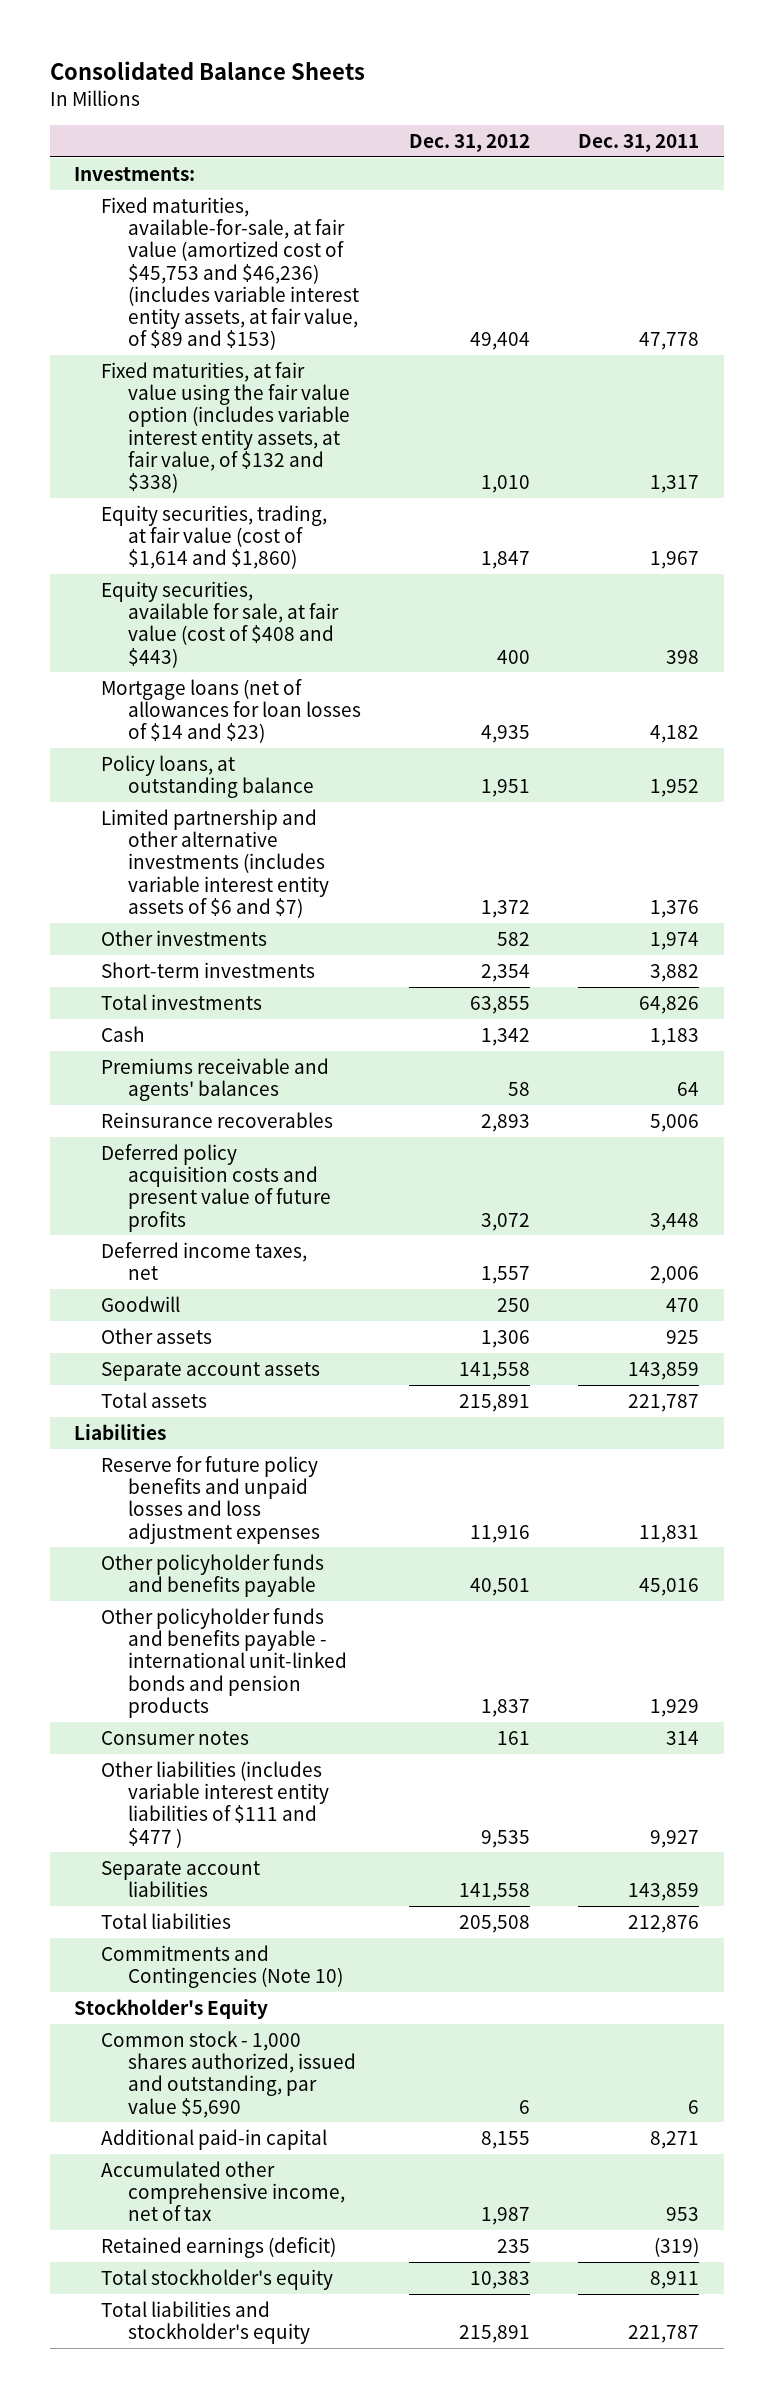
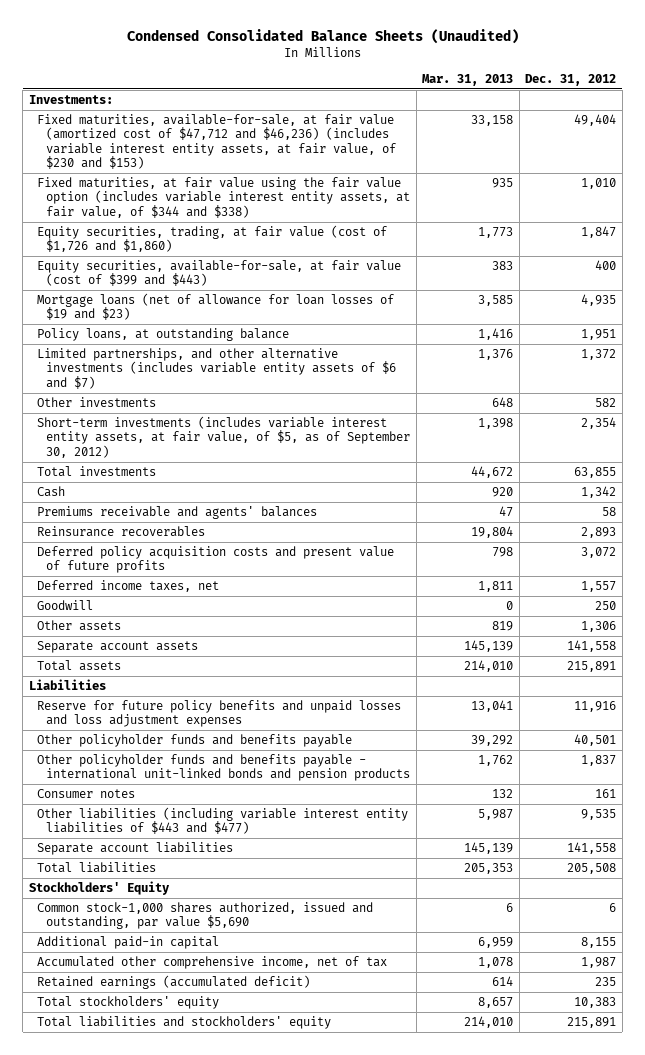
- Consolidated Balance Sheets
+ Condensed Consolidated Balance Sheets (Unaudited)
- | Dec. 31, 2012 | Dec. 31, 2011
+ | Mar. 31, 2013 | Dec. 31, 2012
- Fixed maturities, available-for-sale, at fair value (amortized cost of $45,753 and $46,236) (includes variable interest entity assets, at fair value, of $89 and $153) | 49,404 | 47,778
- Fixed maturities, at fair value using the fair value option (includes variable interest entity assets, at fair value, of $132 and $338) | 1,010 | 1,317
- Equity securities, trading, at fair value (cost of $1,614 and $1,860) | 1,847 | 1,967
- Equity securities, available for sale, at fair value (cost of $408 and $443) | 400 | 398
- Mortgage loans (net of allowances for loan losses of $14 and $23) | 4,935 | 4,182
+ Fixed maturities, available-for-sale, at fair value (amortized cost of $47,712 and $46,236) (includes variable interest entity assets, at fair value, of $230 and $153) | 33,158 | 49,404
+ Fixed maturities, at fair value using the fair value option (includes variable interest entity assets, at fair value, of $344 and $338) | 935 | 1,010
+ Equity securities, trading, at fair value (cost of $1,726 and $1,860) | 1,773 | 1,847
+ Equity securities, available-for-sale, at fair value (cost of $399 and $443) | 383 | 400
+ Mortgage loans (net of allowance for loan losses of $19 and $23) | 3,585 | 4,935
- Limited partnership and other alternative investments (includes variable interest entity assets of $6 and $7) | 1,372 | 1,376
+ Limited partnerships, and other alternative investments (includes variable entity assets of $6 and $7) | 1,376 | 1,372
- Short-term investments | 2,354 | 3,882
+ Short-term investments (includes variable interest entity assets, at fair value, of $5, as of September 30, 2012) | 1,398 | 2,354
- Other liabilities (includes variable interest entity liabilities of $111 and $477 ) | 9,535 | 9,927
+ Other liabilities (including variable interest entity liabilities of $443 and $477) | 5,987 | 9,535
- Commitments and Contingencies (Note 10)
- Stockholder's Equity
- Common stock - 1,000 shares authorized, issued and outstanding, par value $5,690 | 6 | 6
+ Stockholders' Equity
+ Common stock-1,000 shares authorized, issued and outstanding, par value $5,690 | 6 | 6
- Retained earnings (deficit) | 235 | (319)
- Total stockholder's equity | 10,383 | 8,911
- Total liabilities and stockholder's equity | 215,891 | 221,787
+ Retained earnings (accumulated deficit) | 614 | 235
+ Total stockholders' equity | 8,657 | 10,383
+ Total liabilities and stockholders' equity | 214,010 | 215,891

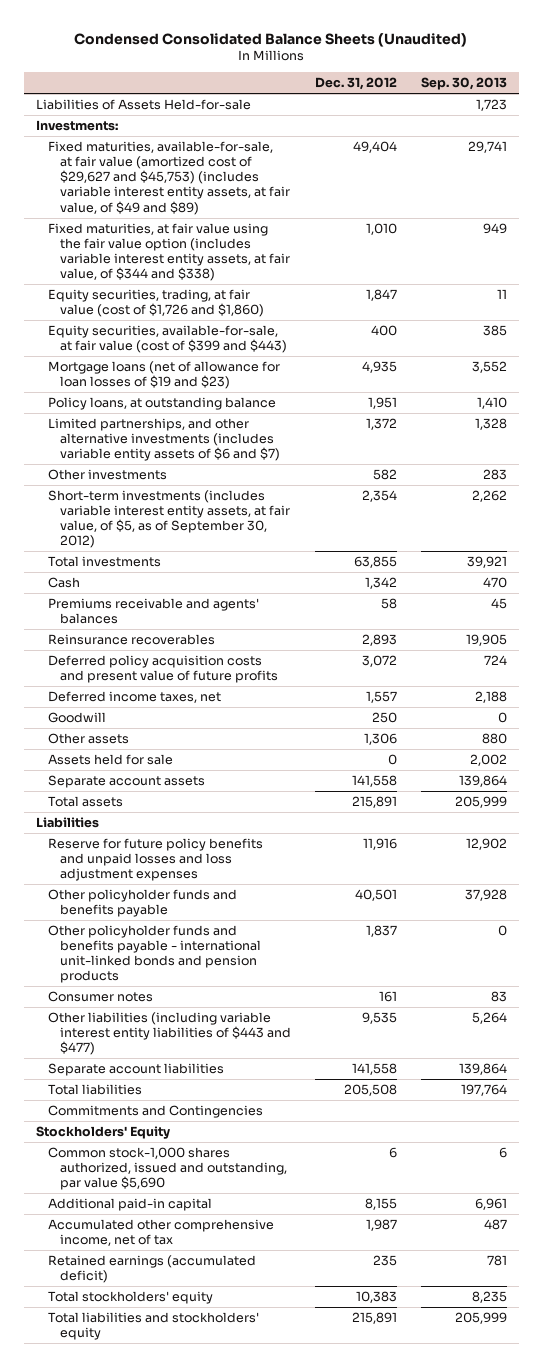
- | Mar. 31, 2013 | Dec. 31, 2012
+ | Dec. 31, 2012 | Sep. 30, 2013
+ Liabilities of Assets Held-for-sale | | 1,723
- Fixed maturities, available-for-sale, at fair value (amortized cost of $47,712 and $46,236) (includes variable interest entity assets, at fair value, of $230 and $153) | 33,158 | 49,404
+ Fixed maturities, available-for-sale, at fair value (amortized cost of $29,627 and $45,753) (includes variable interest entity assets, at fair value, of $49 and $89) | 49,404 | 29,741
+ Assets held for sale | 0 | 2,002
+ Commitments and Contingencies

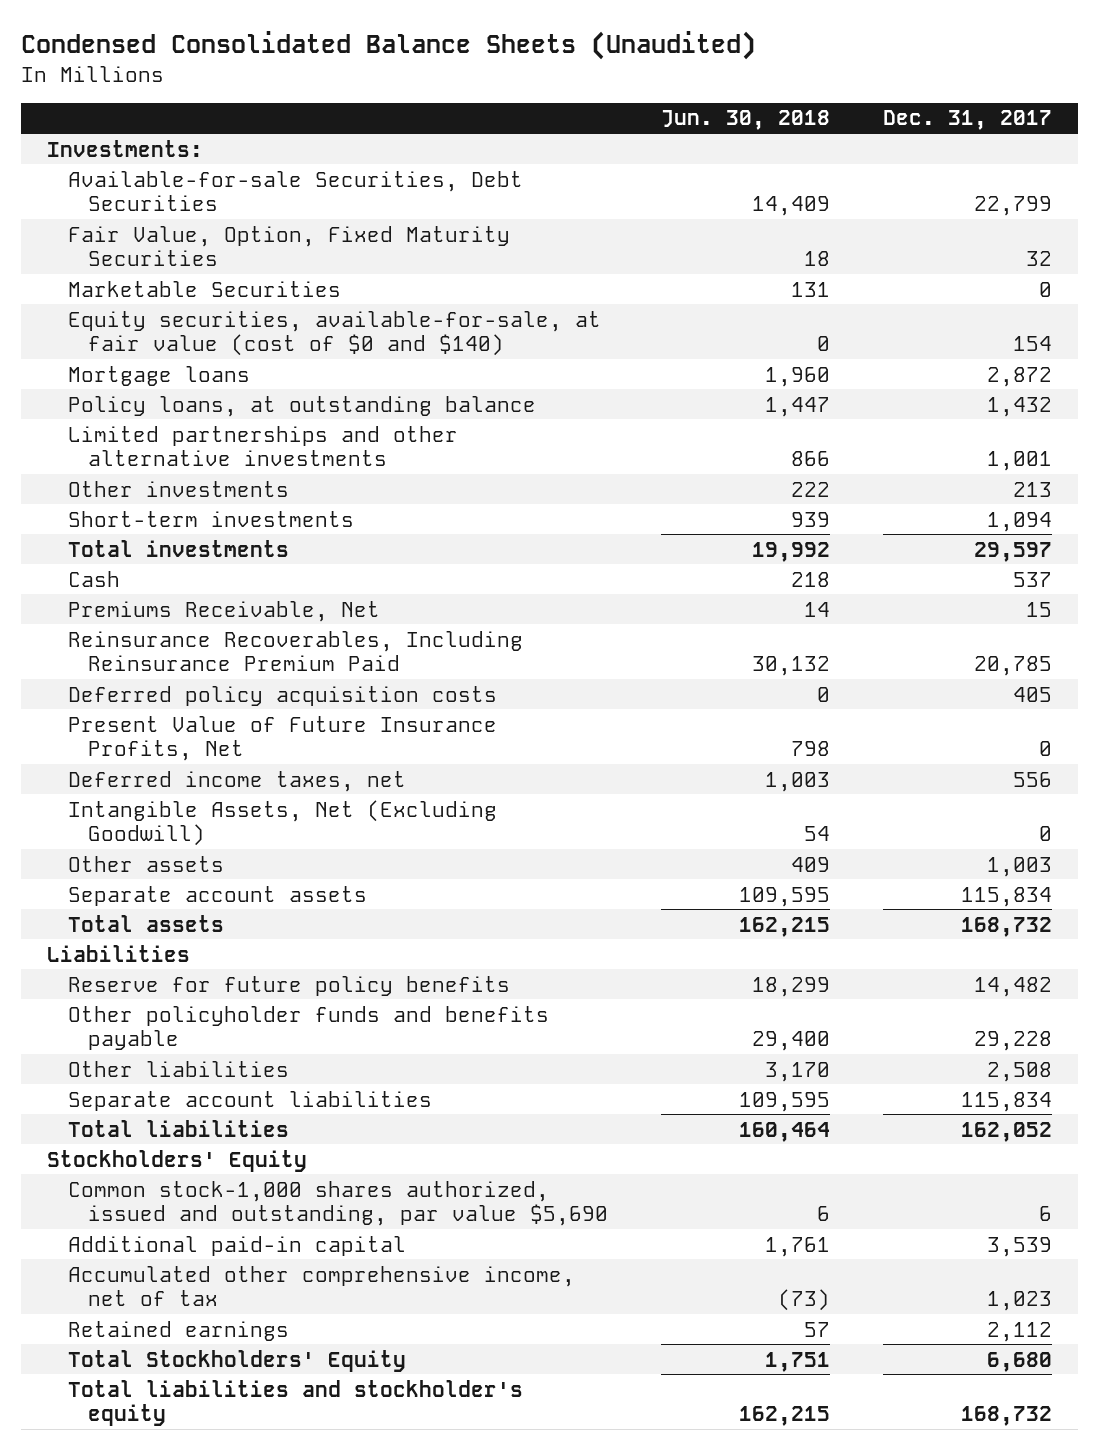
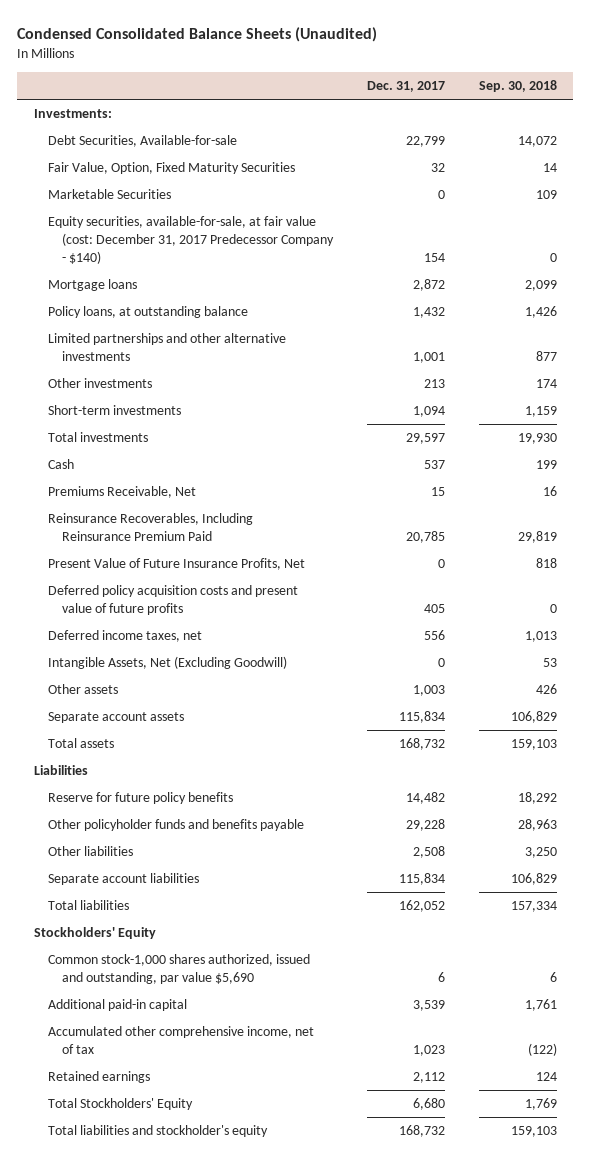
- | Jun. 30, 2018 | Dec. 31, 2017
+ | Dec. 31, 2017 | Sep. 30, 2018
- Available-for-sale Securities, Debt Securities | 14,409 | 22,799
+ Debt Securities, Available-for-sale | 22,799 | 14,072
- Equity securities, available-for-sale, at fair value (cost of $0 and $140) | 0 | 154
+ Equity securities, available-for-sale, at fair value (cost: December 31, 2017 Predecessor Company - $140) | 154 | 0
- Deferred policy acquisition costs | 0 | 405
+ Deferred policy acquisition costs and present value of future profits | 405 | 0

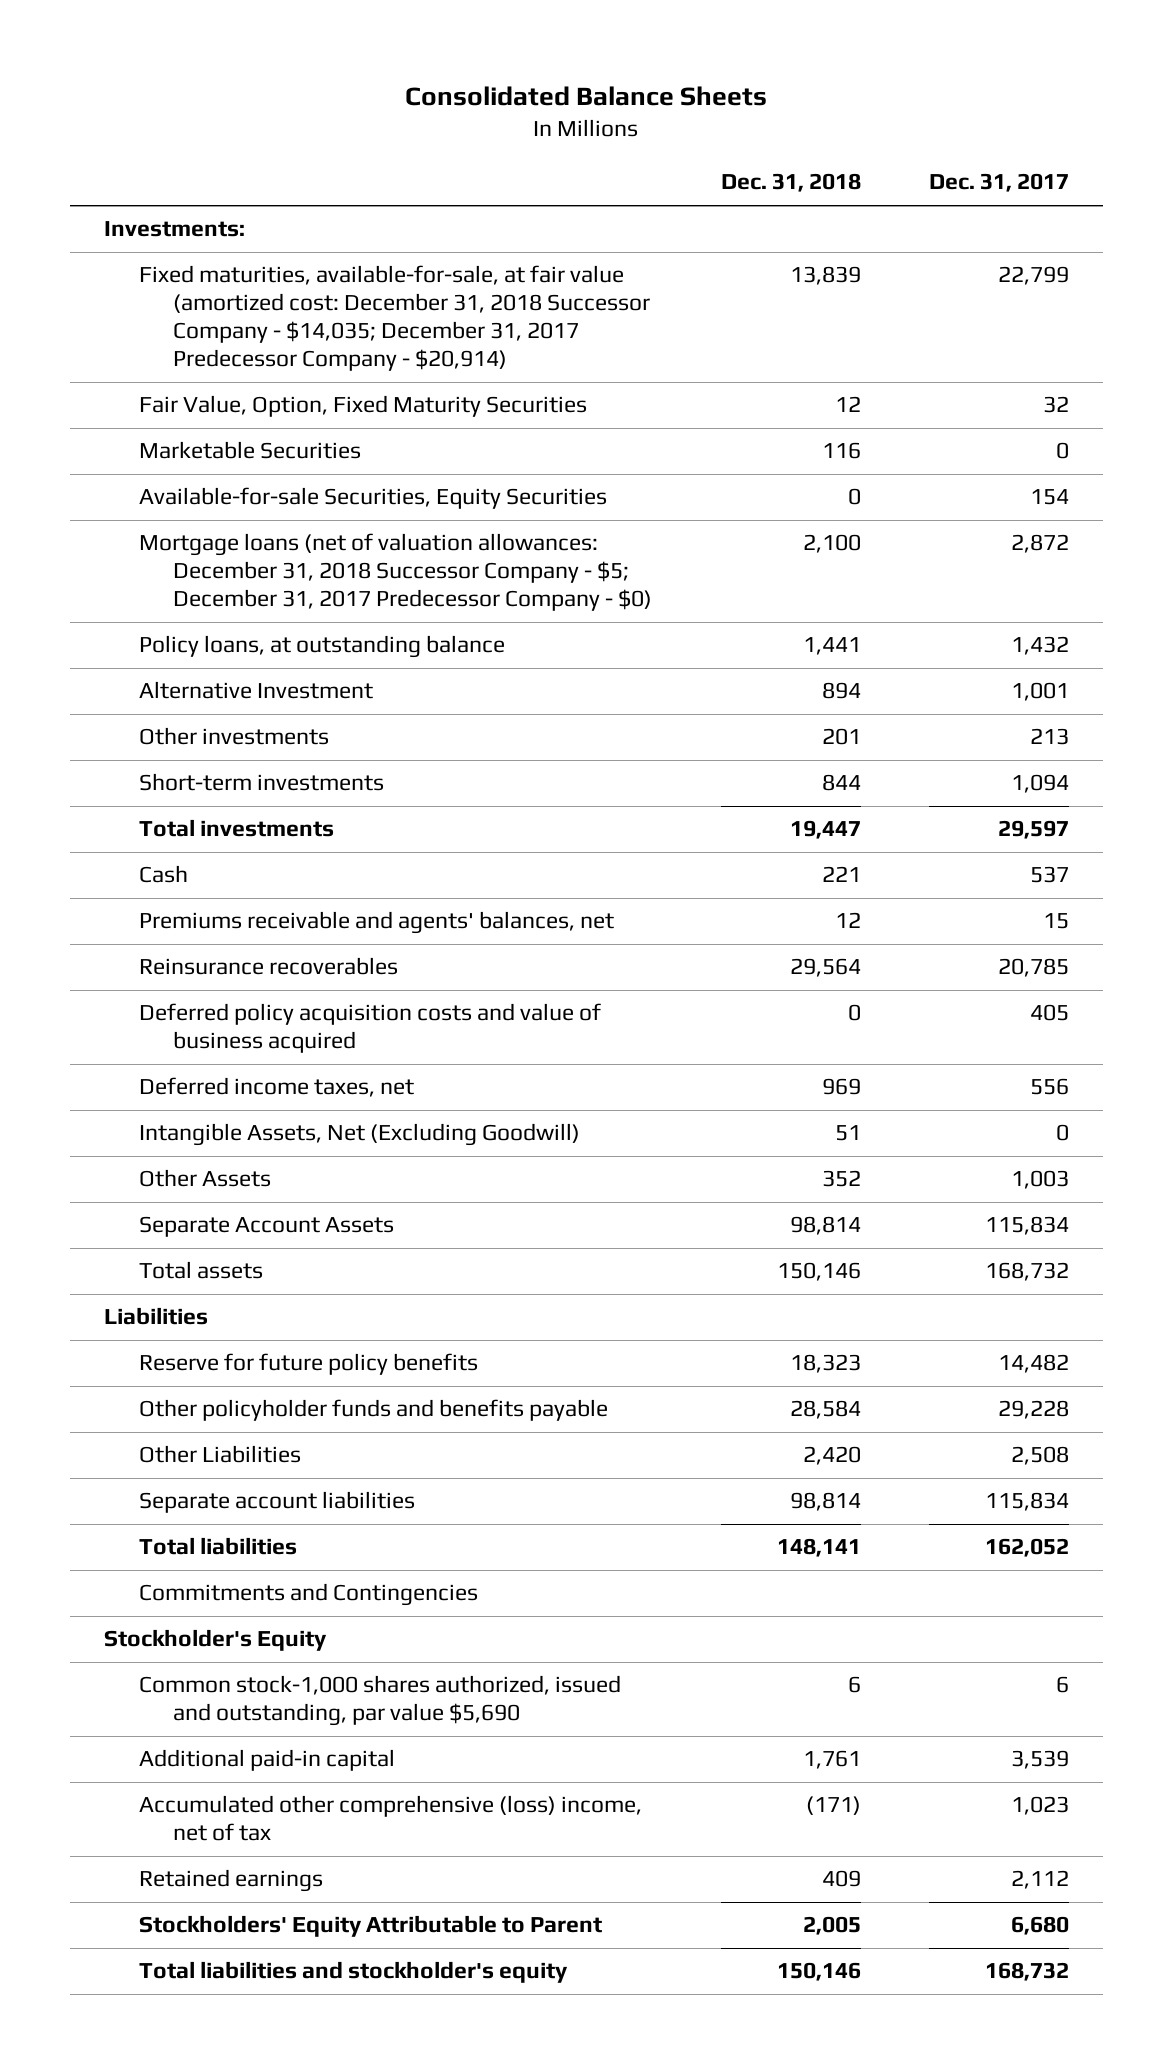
- Condensed Consolidated Balance Sheets (Unaudited)
+ Consolidated Balance Sheets
- | Dec. 31, 2017 | Sep. 30, 2018
+ | Dec. 31, 2018 | Dec. 31, 2017
- Debt Securities, Available-for-sale | 22,799 | 14,072
+ Fixed maturities, available-for-sale, at fair value (amortized cost: December 31, 2018 Successor Company - $14,035; December 31, 2017 Predecessor Company - $20,914) | 13,839 | 22,799
- Equity securities, available-for-sale, at fair value (cost: December 31, 2017 Predecessor Company - $140) | 154 | 0
- Mortgage loans | 2,872 | 2,099
+ Available-for-sale Securities, Equity Securities | 0 | 154
+ Mortgage loans (net of valuation allowances: December 31, 2018 Successor Company - $5; December 31, 2017 Predecessor Company - $0) | 2,100 | 2,872
- Limited partnerships and other alternative investments | 1,001 | 877
+ Alternative Investment | 894 | 1,001
- Premiums Receivable, Net | 15 | 16
- Reinsurance Recoverables, Including Reinsurance Premium Paid | 20,785 | 29,819
- Present Value of Future Insurance Profits, Net | 0 | 818
- Deferred policy acquisition costs and present value of future profits | 405 | 0
+ Premiums receivable and agents' balances, net | 12 | 15
+ Reinsurance recoverables | 29,564 | 20,785
+ Deferred policy acquisition costs and value of business acquired | 0 | 405
- Other assets | 1,003 | 426
- Separate account assets | 115,834 | 106,829
+ Other Assets | 352 | 1,003
+ Separate Account Assets | 98,814 | 115,834
- Other liabilities | 2,508 | 3,250
+ Other Liabilities | 2,420 | 2,508
- Stockholders' Equity
+ Commitments and Contingencies
+ Stockholder's Equity
- Accumulated other comprehensive income, net of tax | 1,023 | (122)
+ Accumulated other comprehensive (loss) income, net of tax | (171) | 1,023
- Total Stockholders' Equity | 6,680 | 1,769
+ Stockholders' Equity Attributable to Parent | 2,005 | 6,680

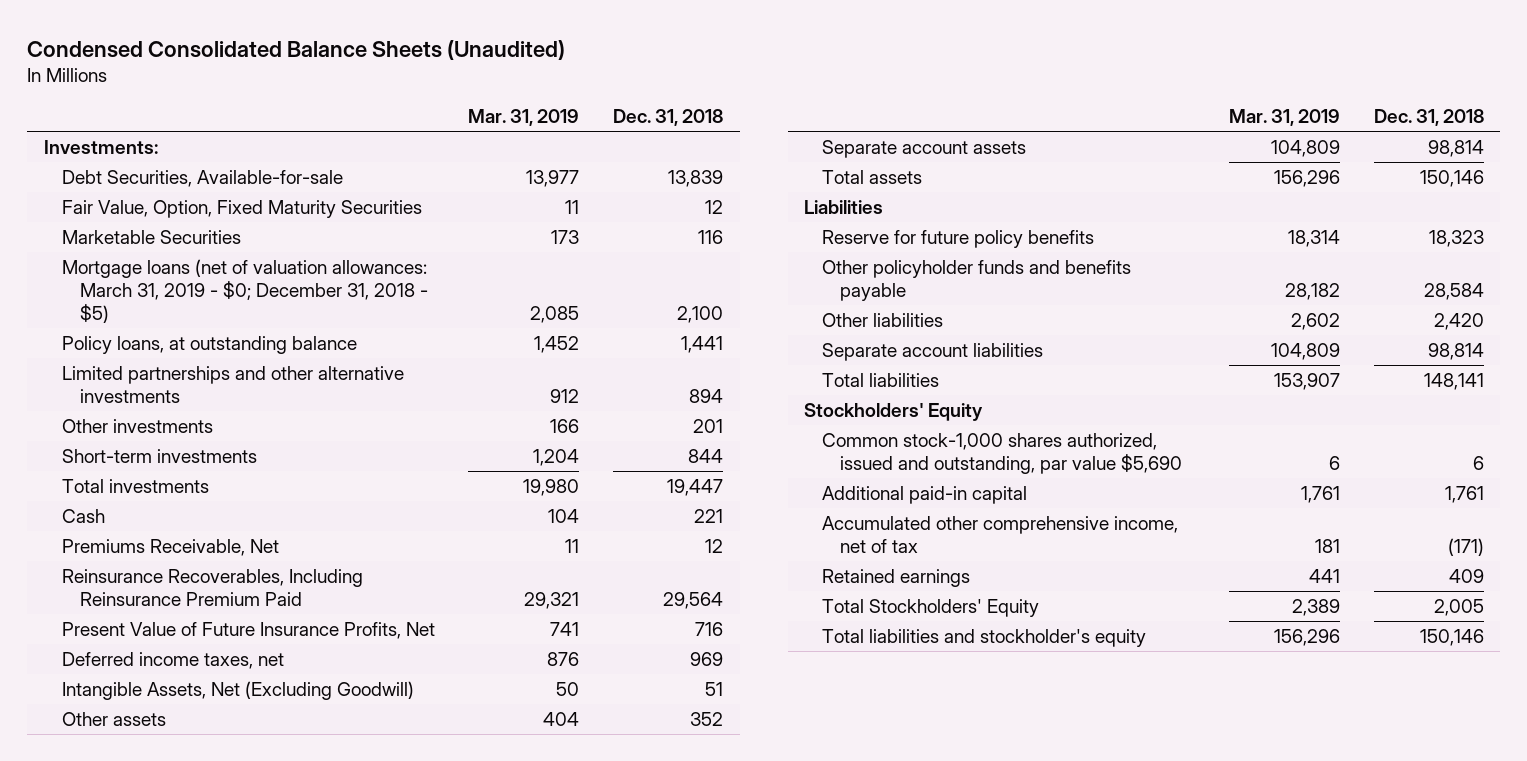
- Consolidated Balance Sheets
+ Condensed Consolidated Balance Sheets (Unaudited)
- | Dec. 31, 2018 | Dec. 31, 2017
+ | Mar. 31, 2019 | Dec. 31, 2018
- Fixed maturities, available-for-sale, at fair value (amortized cost: December 31, 2018 Successor Company - $14,035; December 31, 2017 Predecessor Company - $20,914) | 13,839 | 22,799
+ Debt Securities, Available-for-sale | 13,977 | 13,839
- Available-for-sale Securities, Equity Securities | 0 | 154
- Mortgage loans (net of valuation allowances: December 31, 2018 Successor Company - $5; December 31, 2017 Predecessor Company - $0) | 2,100 | 2,872
+ Mortgage loans (net of valuation allowances: March 31, 2019 - $0; December 31, 2018 - $5) | 2,085 | 2,100
- Alternative Investment | 894 | 1,001
+ Limited partnerships and other alternative investments | 912 | 894
- Premiums receivable and agents' balances, net | 12 | 15
- Reinsurance recoverables | 29,564 | 20,785
- Deferred policy acquisition costs and value of business acquired | 0 | 405
+ Premiums Receivable, Net | 11 | 12
+ Reinsurance Recoverables, Including Reinsurance Premium Paid | 29,321 | 29,564
+ Present Value of Future Insurance Profits, Net | 741 | 716
- Other Assets | 352 | 1,003
- Separate Account Assets | 98,814 | 115,834
+ Other assets | 404 | 352
+ Separate account assets | 104,809 | 98,814
- Other Liabilities | 2,420 | 2,508
+ Other liabilities | 2,602 | 2,420
- Commitments and Contingencies
- Stockholder's Equity
+ Stockholders' Equity
- Accumulated other comprehensive (loss) income, net of tax | (171) | 1,023
+ Accumulated other comprehensive income, net of tax | 181 | (171)
- Stockholders' Equity Attributable to Parent | 2,005 | 6,680
+ Total Stockholders' Equity | 2,389 | 2,005

